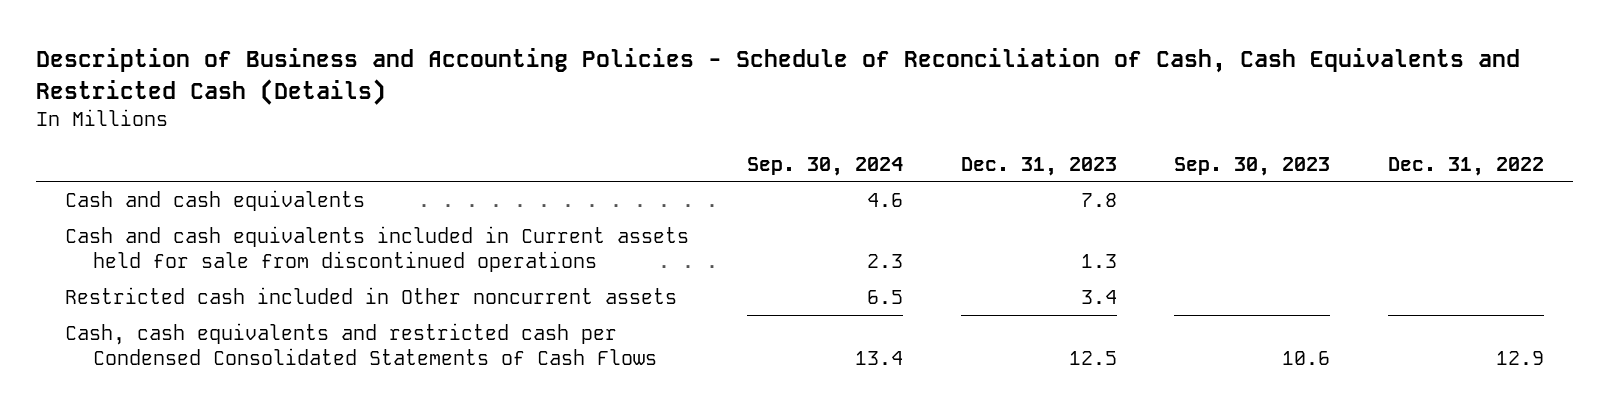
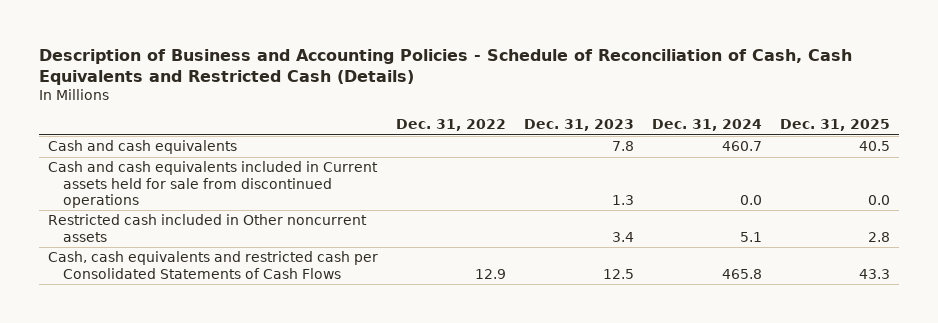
- | Sep. 30, 2024 | Dec. 31, 2023 | Sep. 30, 2023 | Dec. 31, 2022
+ | Dec. 31, 2022 | Dec. 31, 2023 | Dec. 31, 2024 | Dec. 31, 2025
- Cash, cash equivalents and restricted cash per Condensed Consolidated Statements of Cash Flows | 13.4 | 12.5 | 10.6 | 12.9
+ Cash, cash equivalents and restricted cash per Consolidated Statements of Cash Flows | 12.9 | 12.5 | 465.8 | 43.3

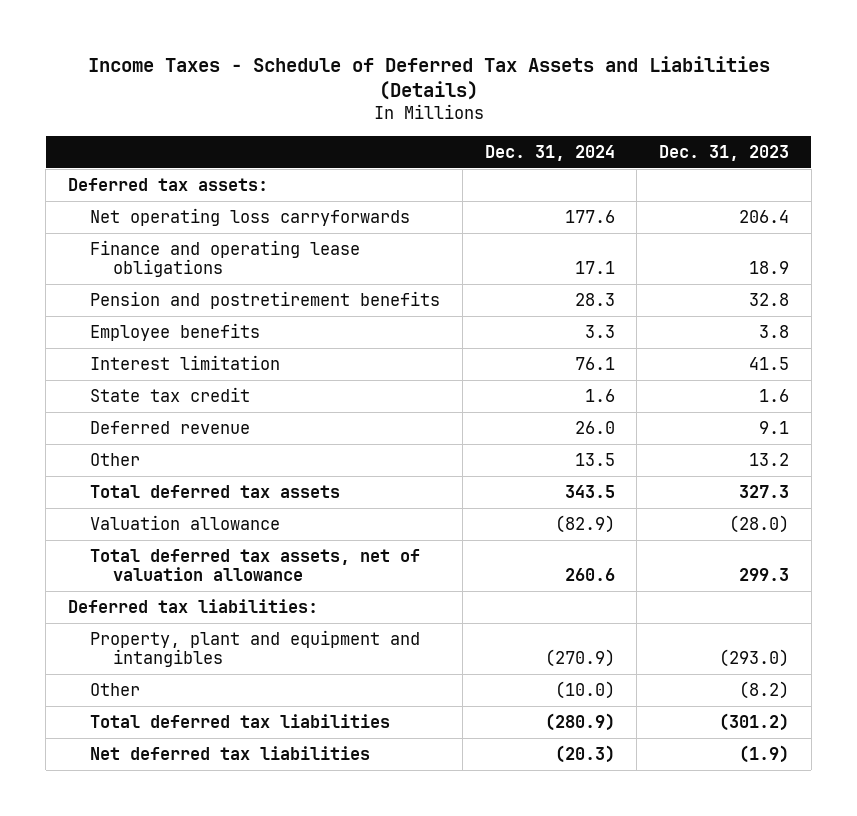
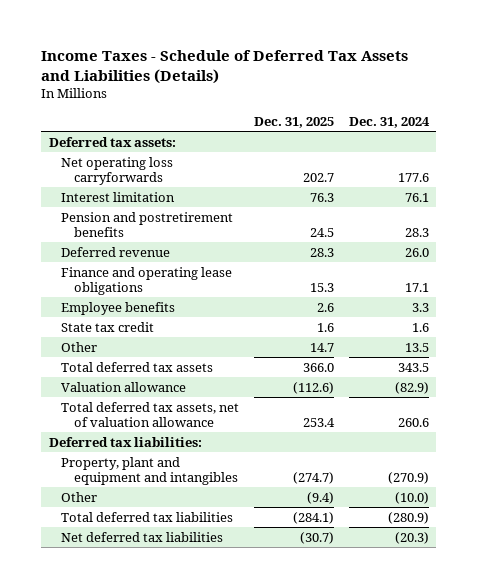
- | Dec. 31, 2024 | Dec. 31, 2023
+ | Dec. 31, 2025 | Dec. 31, 2024
moved up: Interest limitation | 76.3 | 76.1
moved up: Deferred revenue | 28.3 | 26.0
moved down: Finance and operating lease obligations | 15.3 | 17.1

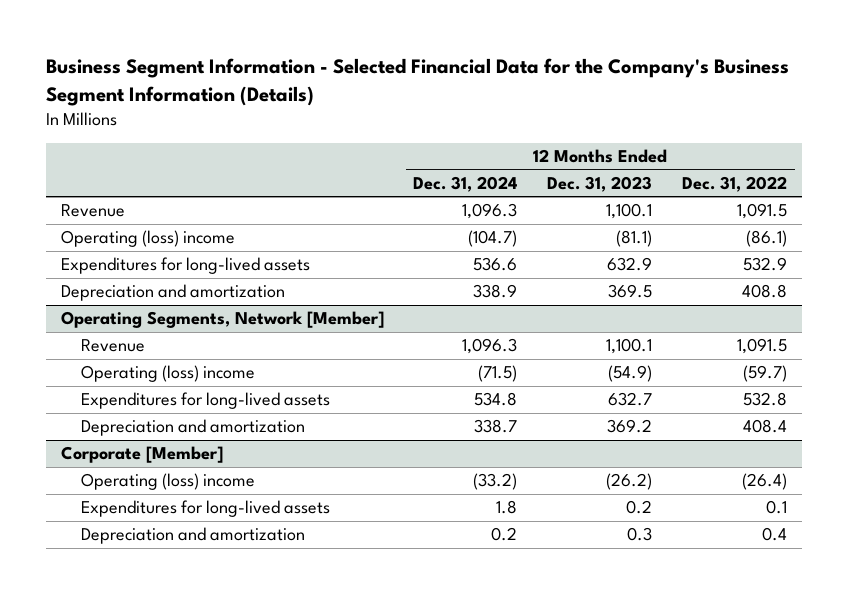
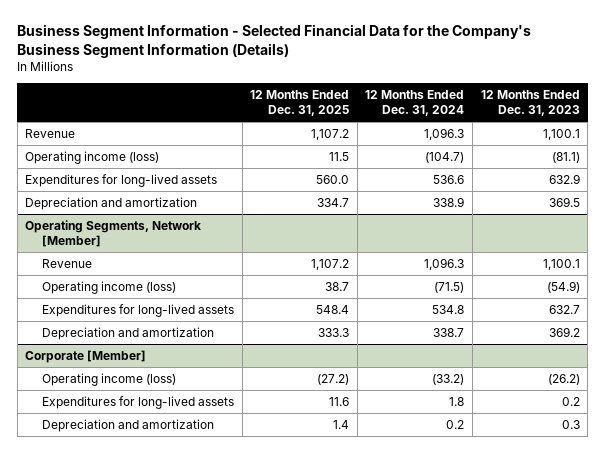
- | 12 Months Ended Dec. 31, 2024 | 12 Months Ended Dec. 31, 2023 | 12 Months Ended Dec. 31, 2022
+ | 12 Months Ended Dec. 31, 2025 | 12 Months Ended Dec. 31, 2024 | 12 Months Ended Dec. 31, 2023
- Operating (loss) income | (104.7) | (81.1) | (86.1)
+ Operating income (loss) | 11.5 | (104.7) | (81.1)
@ Operating Segments, Network [Member]
- Operating (loss) income | (71.5) | (54.9) | (59.7)
+ Operating income (loss) | 38.7 | (71.5) | (54.9)
@ Corporate [Member]
- Operating (loss) income | (33.2) | (26.2) | (26.4)
+ Operating income (loss) | (27.2) | (33.2) | (26.2)

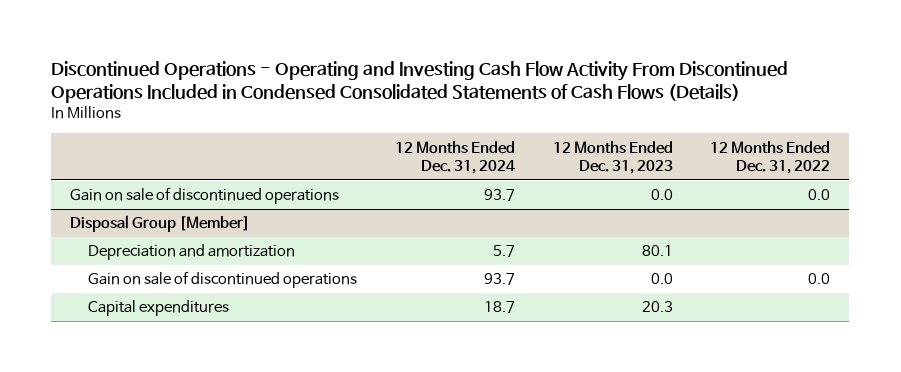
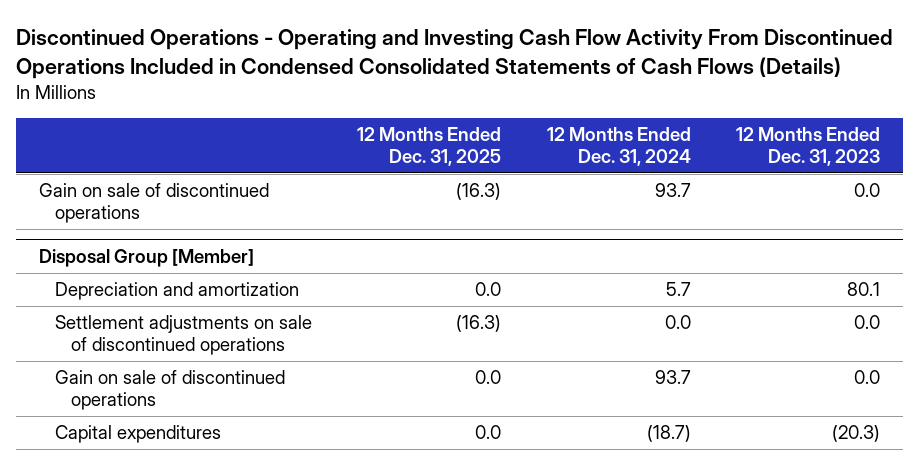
- | 12 Months Ended Dec. 31, 2024 | 12 Months Ended Dec. 31, 2023 | 12 Months Ended Dec. 31, 2022
+ | 12 Months Ended Dec. 31, 2025 | 12 Months Ended Dec. 31, 2024 | 12 Months Ended Dec. 31, 2023
@ Disposal Group [Member]
+ Settlement adjustments on sale of discontinued operations | (16.3) | 0.0 | 0.0
- Capital expenditures | 18.7 | 20.3 |
+ Capital expenditures | 0.0 | (18.7) | (20.3)

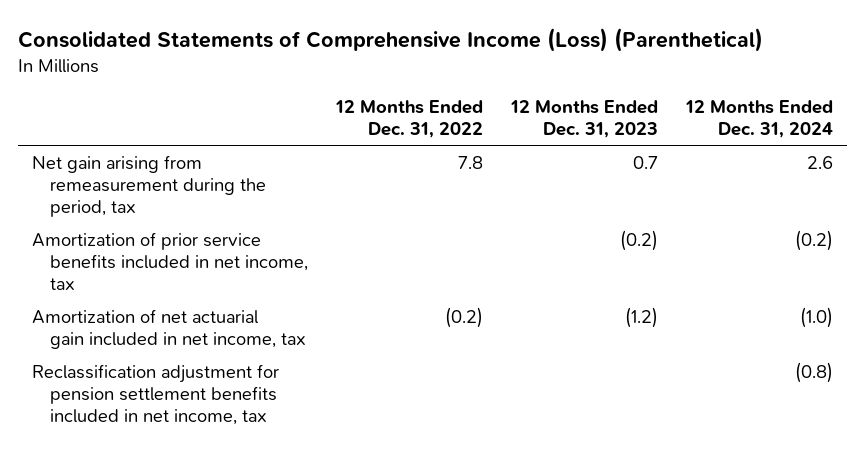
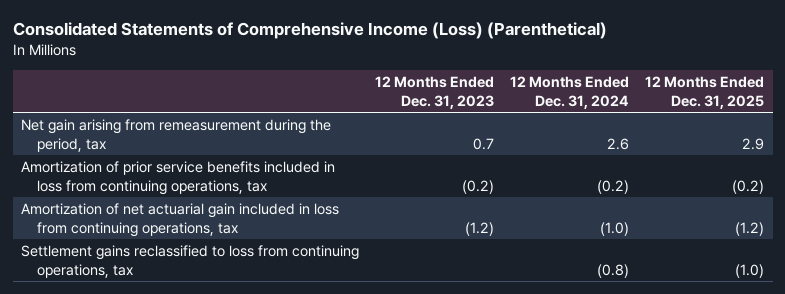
- | 12 Months Ended Dec. 31, 2022 | 12 Months Ended Dec. 31, 2023 | 12 Months Ended Dec. 31, 2024
+ | 12 Months Ended Dec. 31, 2023 | 12 Months Ended Dec. 31, 2024 | 12 Months Ended Dec. 31, 2025
- Amortization of prior service benefits included in net income, tax | | (0.2) | (0.2)
- Amortization of net actuarial gain included in net income, tax | (0.2) | (1.2) | (1.0)
- Reclassification adjustment for pension settlement benefits included in net income, tax | | | (0.8)
+ Amortization of prior service benefits included in loss from continuing operations, tax | (0.2) | (0.2) | (0.2)
+ Amortization of net actuarial gain included in loss from continuing operations, tax | (1.2) | (1.0) | (1.2)
+ Settlement gains reclassified to loss from continuing operations, tax | | (0.8) | (1.0)

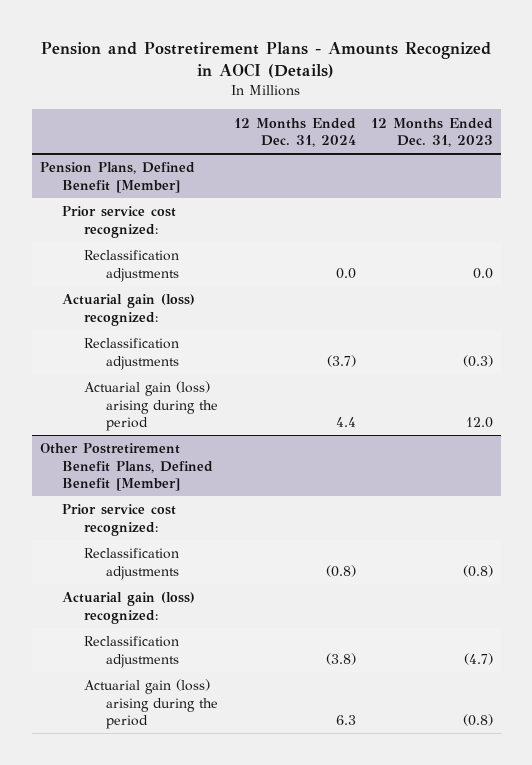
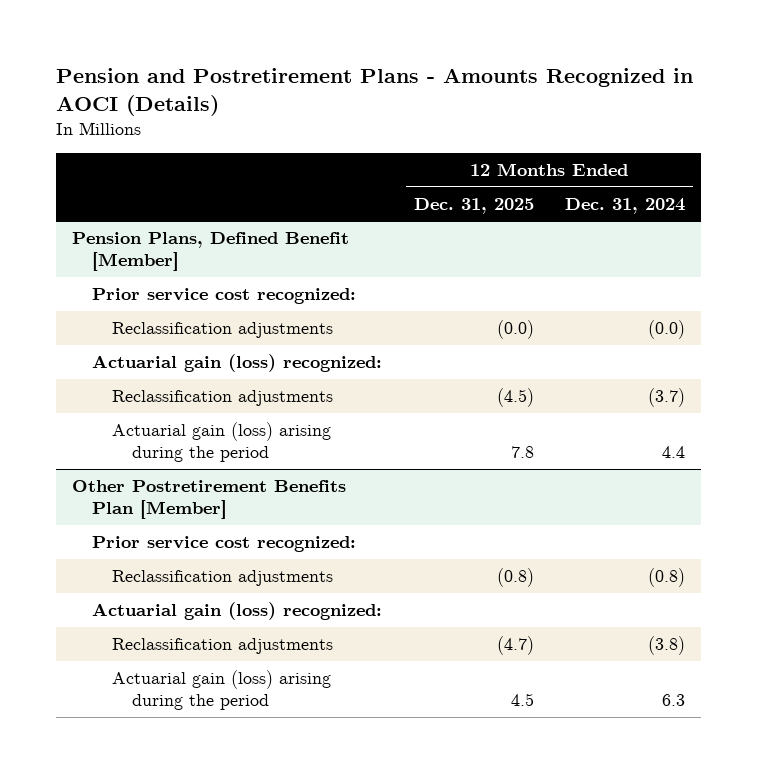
- | 12 Months Ended Dec. 31, 2024 | 12 Months Ended Dec. 31, 2023
+ | 12 Months Ended Dec. 31, 2025 | 12 Months Ended Dec. 31, 2024
@ Pension Plans, Defined Benefit [Member]
- Reclassification adjustments | 0.0 | 0.0
+ Reclassification adjustments | (0.0) | (0.0)
- Other Postretirement Benefit Plans, Defined Benefit [Member]
+ Other Postretirement Benefits Plan [Member]

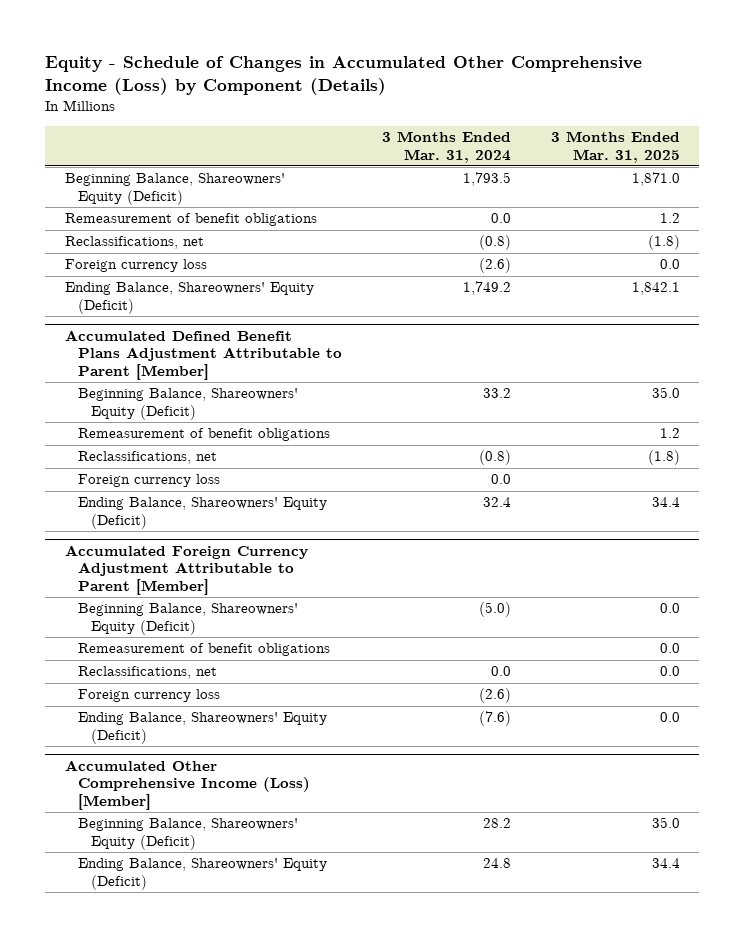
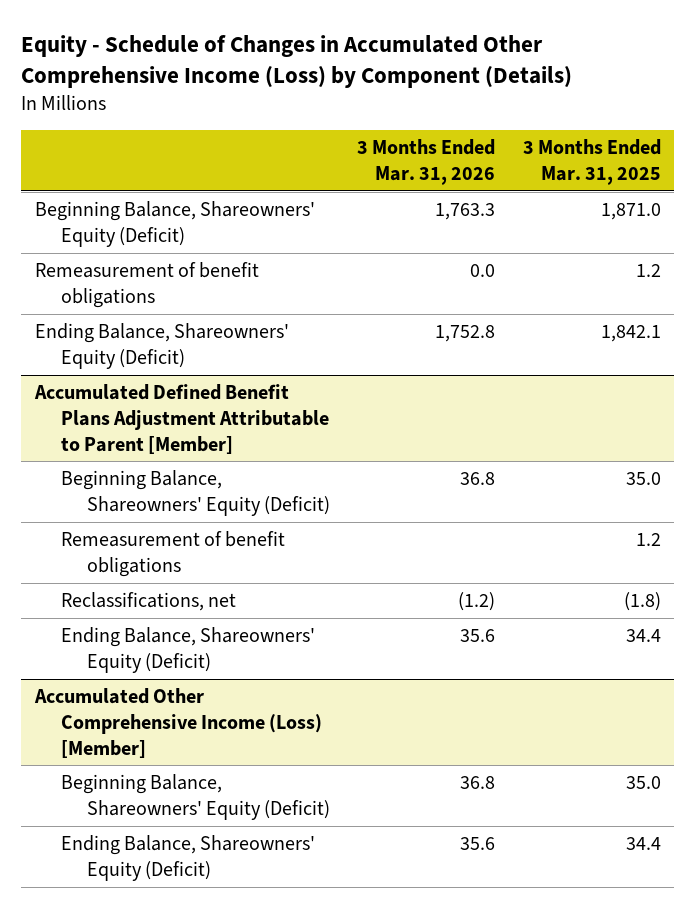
- | 3 Months Ended Mar. 31, 2024 | 3 Months Ended Mar. 31, 2025
+ | 3 Months Ended Mar. 31, 2026 | 3 Months Ended Mar. 31, 2025
- Reclassifications, net | (0.8) | (1.8)
- Foreign currency loss | (2.6) | 0.0
@ Accumulated Defined Benefit Plans Adjustment Attributable to Parent [Member]
- Foreign currency loss | 0.0 |
- Accumulated Foreign Currency Adjustment Attributable to Parent [Member]
- Beginning Balance, Shareowners' Equity (Deficit) | (5.0) | 0.0
- Remeasurement of benefit obligations | | 0.0
- Reclassifications, net | 0.0 | 0.0
- Foreign currency loss | (2.6) |
- Ending Balance, Shareowners' Equity (Deficit) | (7.6) | 0.0

